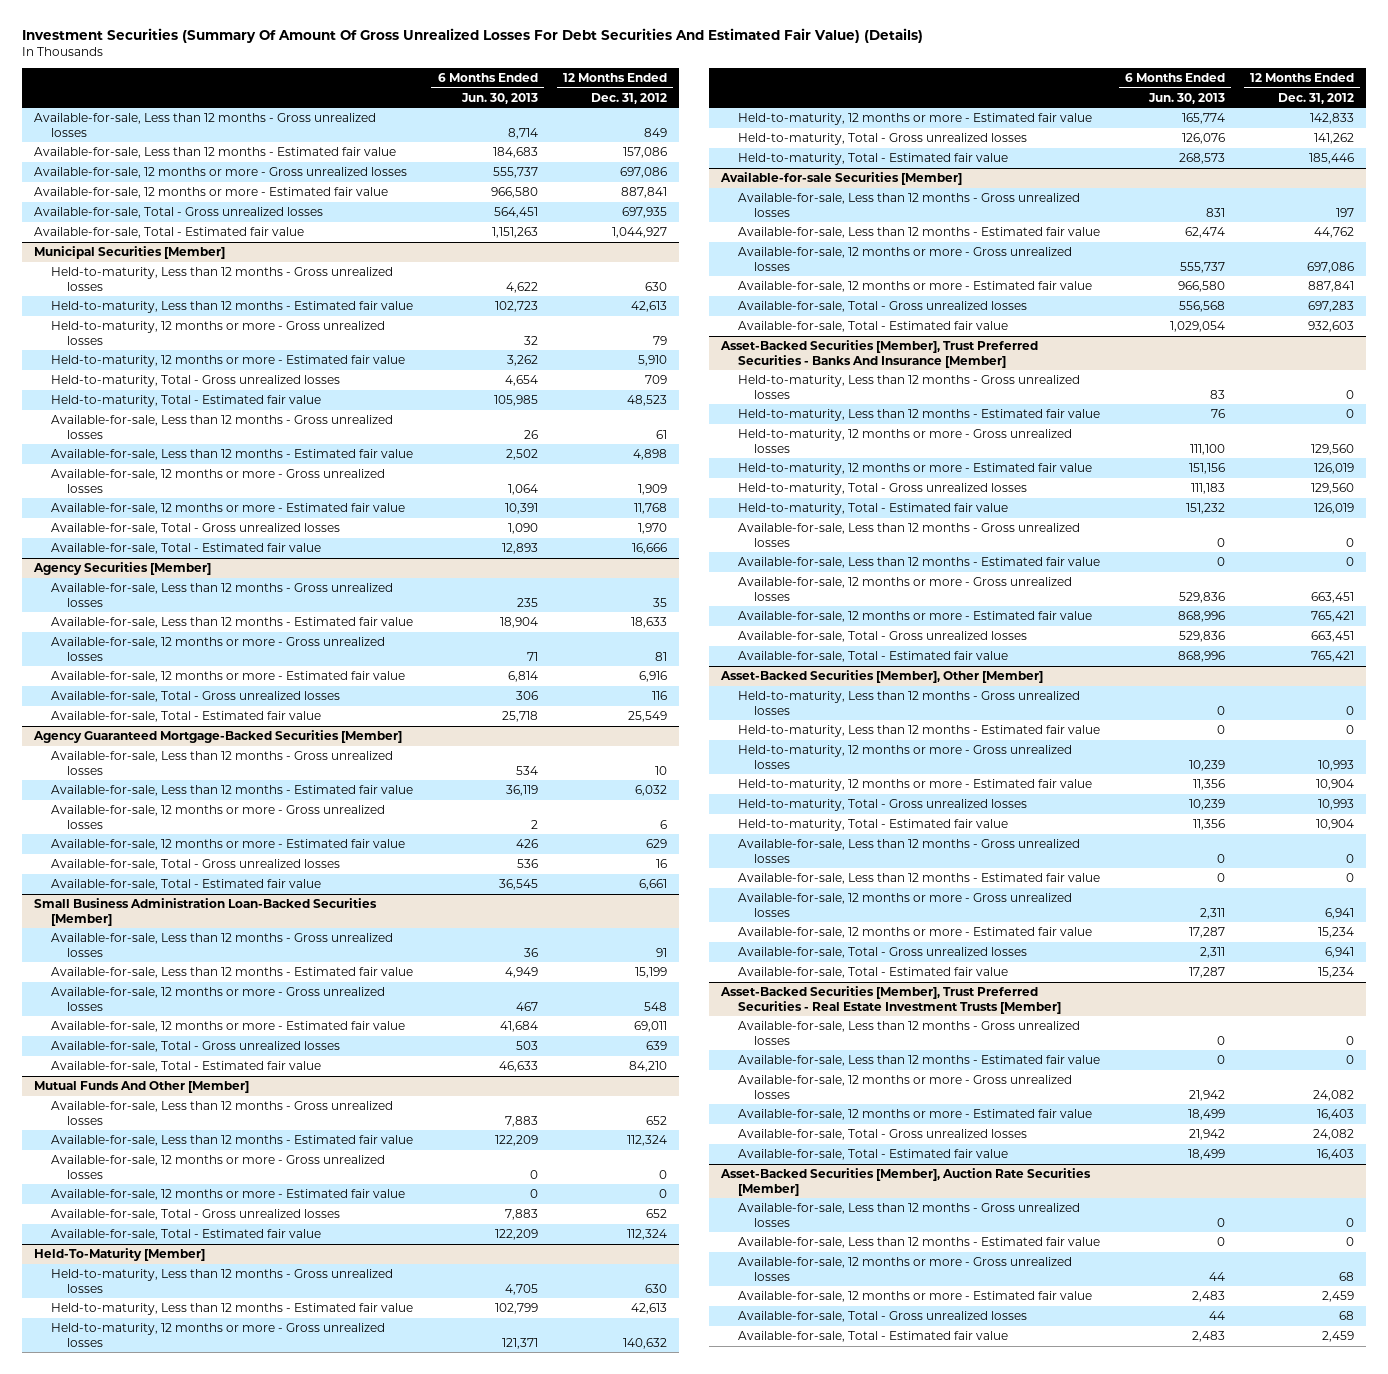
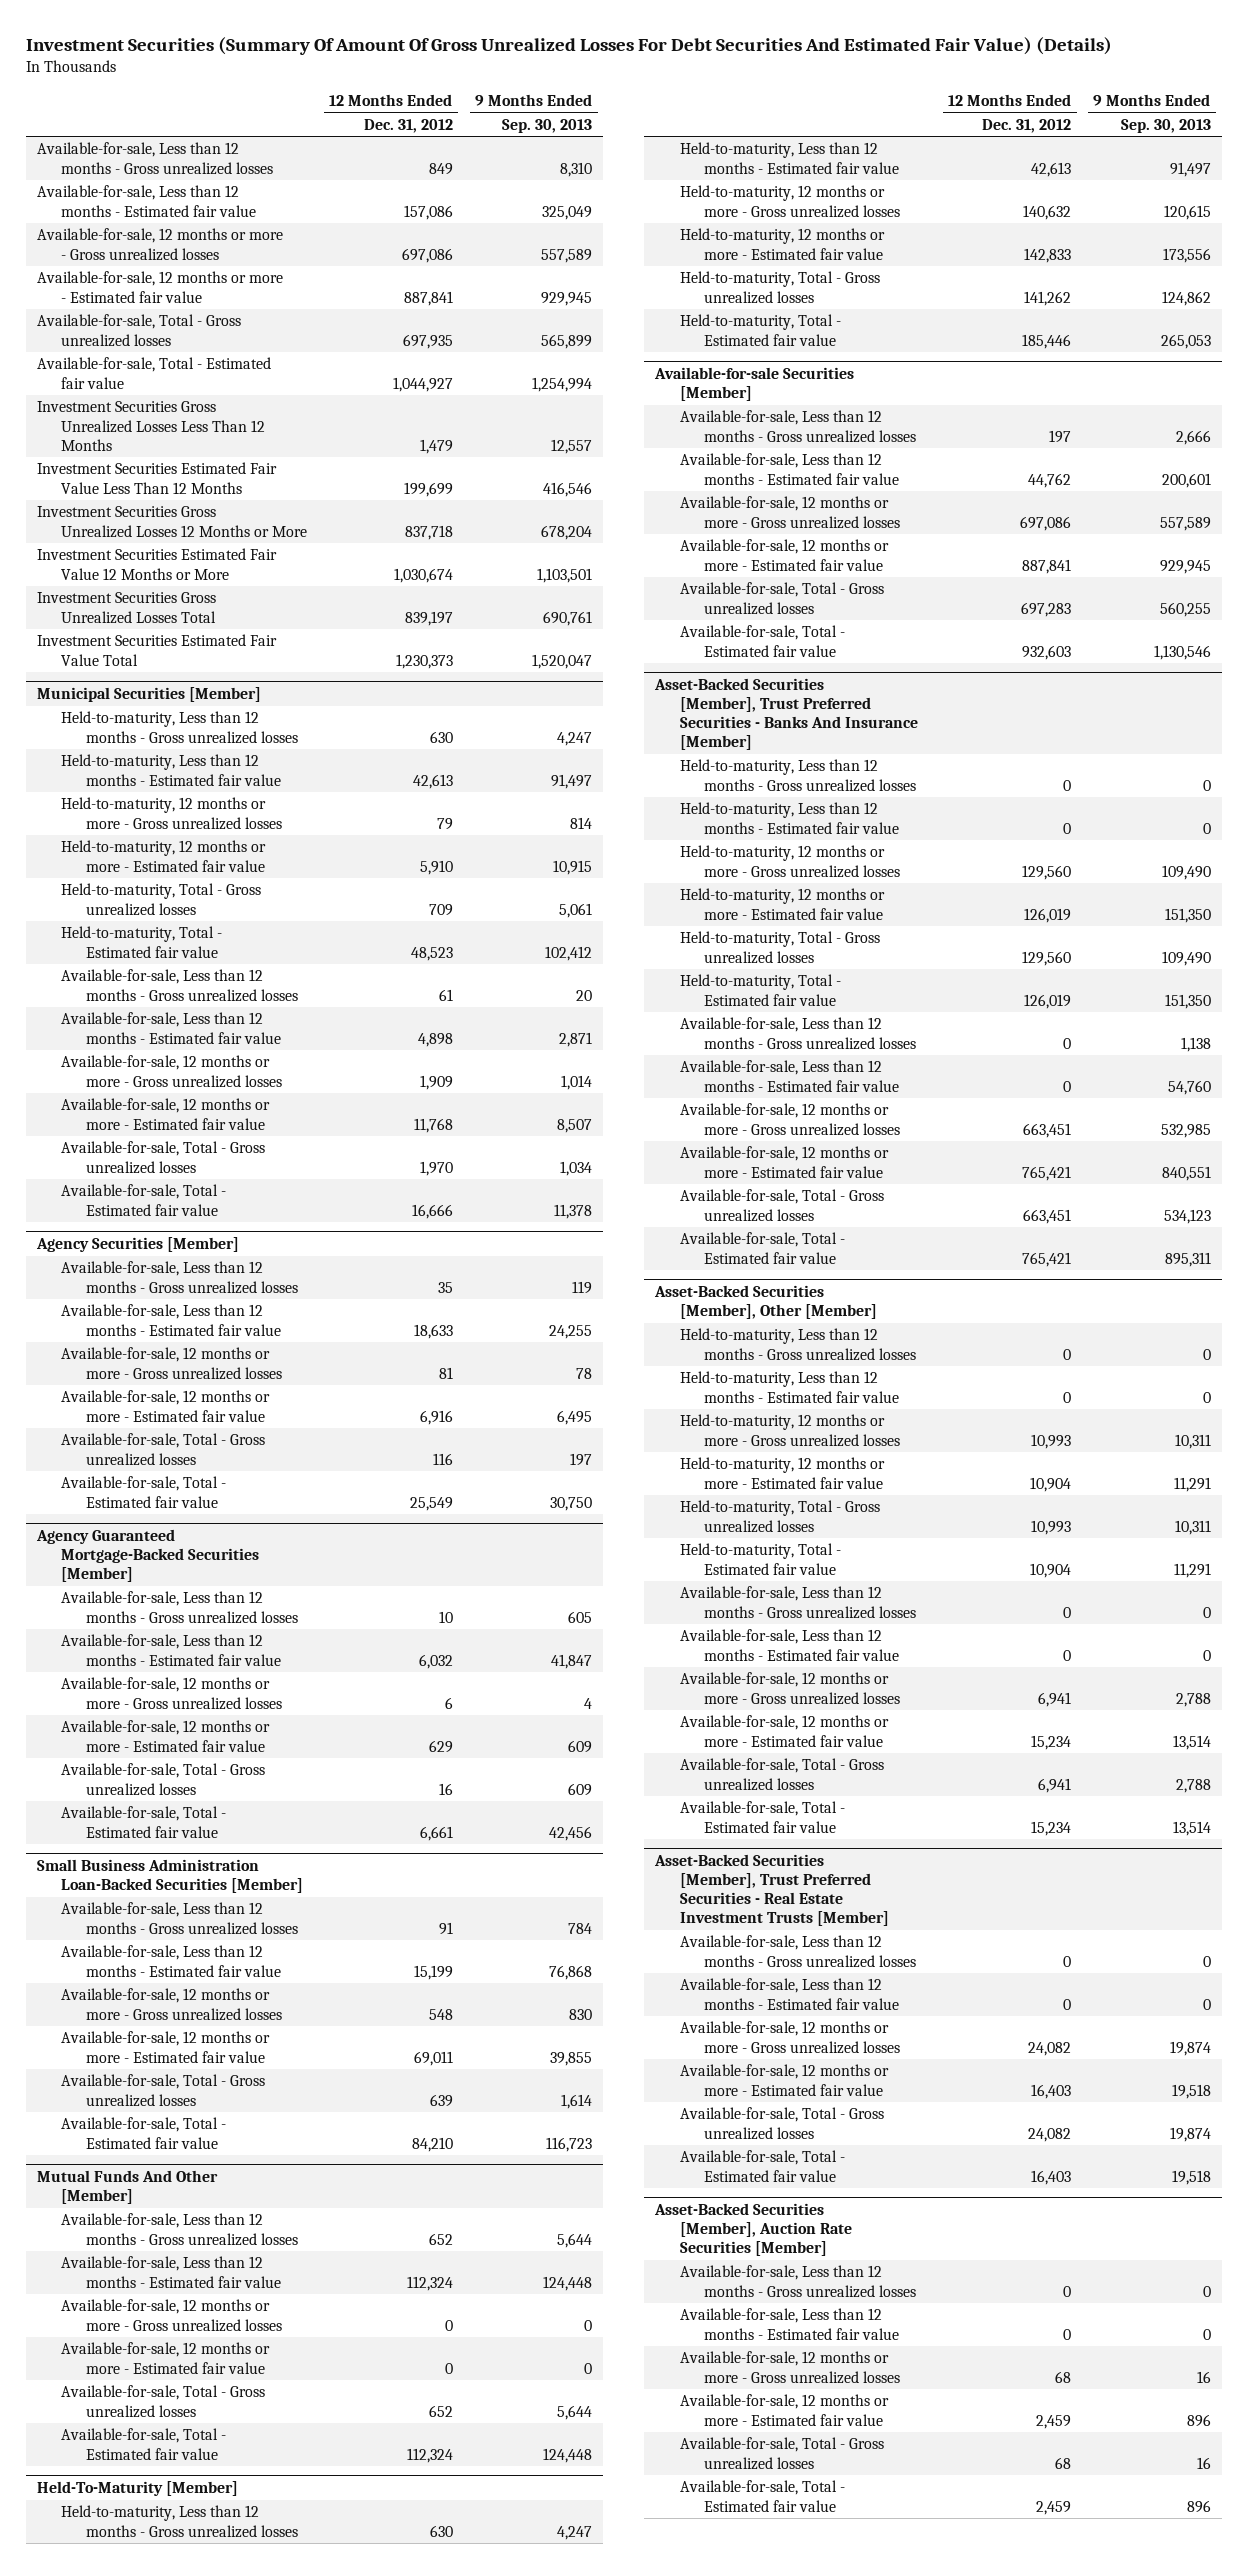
- | 6 Months Ended Jun. 30, 2013 | 12 Months Ended Dec. 31, 2012
+ | 12 Months Ended Dec. 31, 2012 | 9 Months Ended Sep. 30, 2013
+ Investment Securities Gross Unrealized Losses Less Than 12 Months | 1,479 | 12,557
+ Investment Securities Estimated Fair Value Less Than 12 Months | 199,699 | 416,546
+ Investment Securities Gross Unrealized Losses 12 Months or More | 837,718 | 678,204
+ Investment Securities Estimated Fair Value 12 Months or More | 1,030,674 | 1,103,501
+ Investment Securities Gross Unrealized Losses Total | 839,197 | 690,761
+ Investment Securities Estimated Fair Value Total | 1,230,373 | 1,520,047

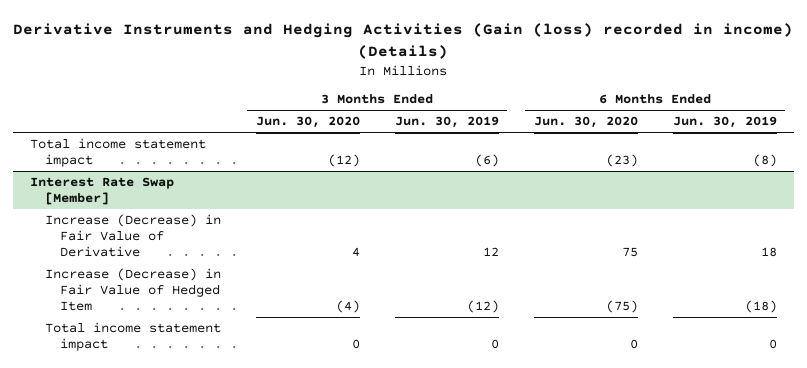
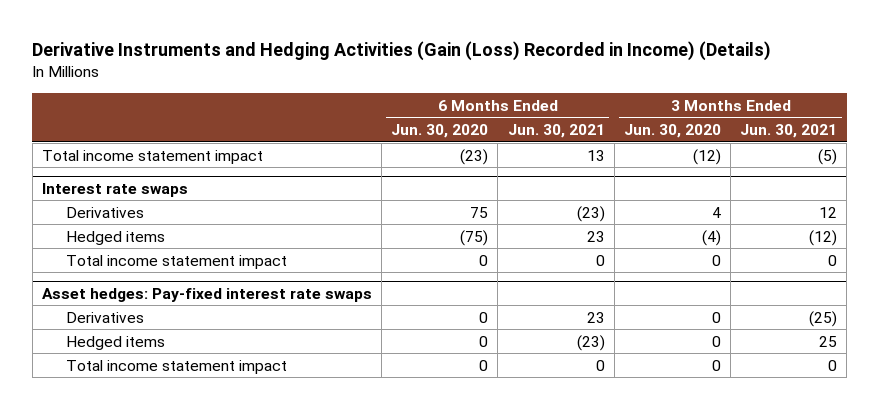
- Derivative Instruments and Hedging Activities (Gain (loss) recorded in income) (Details)
+ Derivative Instruments and Hedging Activities (Gain (Loss) Recorded in Income) (Details)
- | 3 Months Ended Jun. 30, 2020 | 3 Months Ended Jun. 30, 2019 | 6 Months Ended Jun. 30, 2020 | 6 Months Ended Jun. 30, 2019
+ | 6 Months Ended Jun. 30, 2020 | 6 Months Ended Jun. 30, 2021 | 3 Months Ended Jun. 30, 2020 | 3 Months Ended Jun. 30, 2021
- Interest Rate Swap [Member]
- Increase (Decrease) in Fair Value of Derivative | 4 | 12 | 75 | 18
- Increase (Decrease) in Fair Value of Hedged Item | (4) | (12) | (75) | (18)
+ Interest rate swaps
+ Derivatives | 75 | (23) | 4 | 12
+ Hedged items | (75) | 23 | (4) | (12)
+ Asset hedges: Pay-fixed interest rate swaps
+ Derivatives | 0 | 23 | 0 | (25)
+ Hedged items | 0 | (23) | 0 | 25
+ Total income statement impact | 0 | 0 | 0 | 0

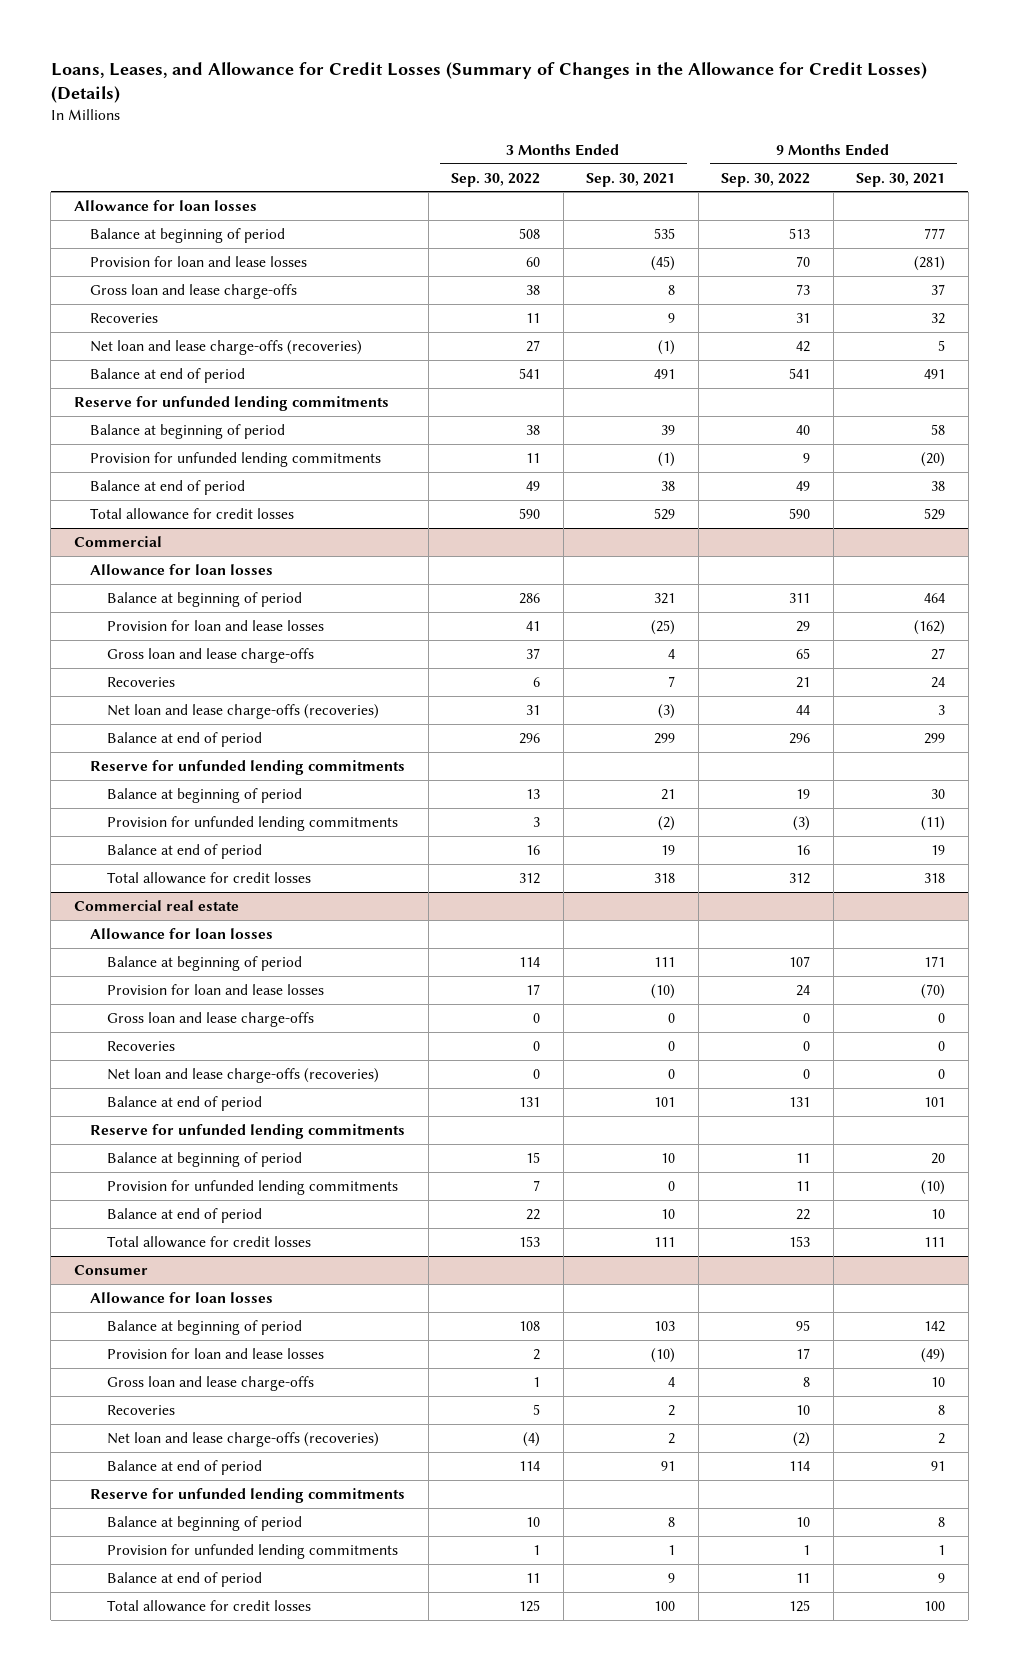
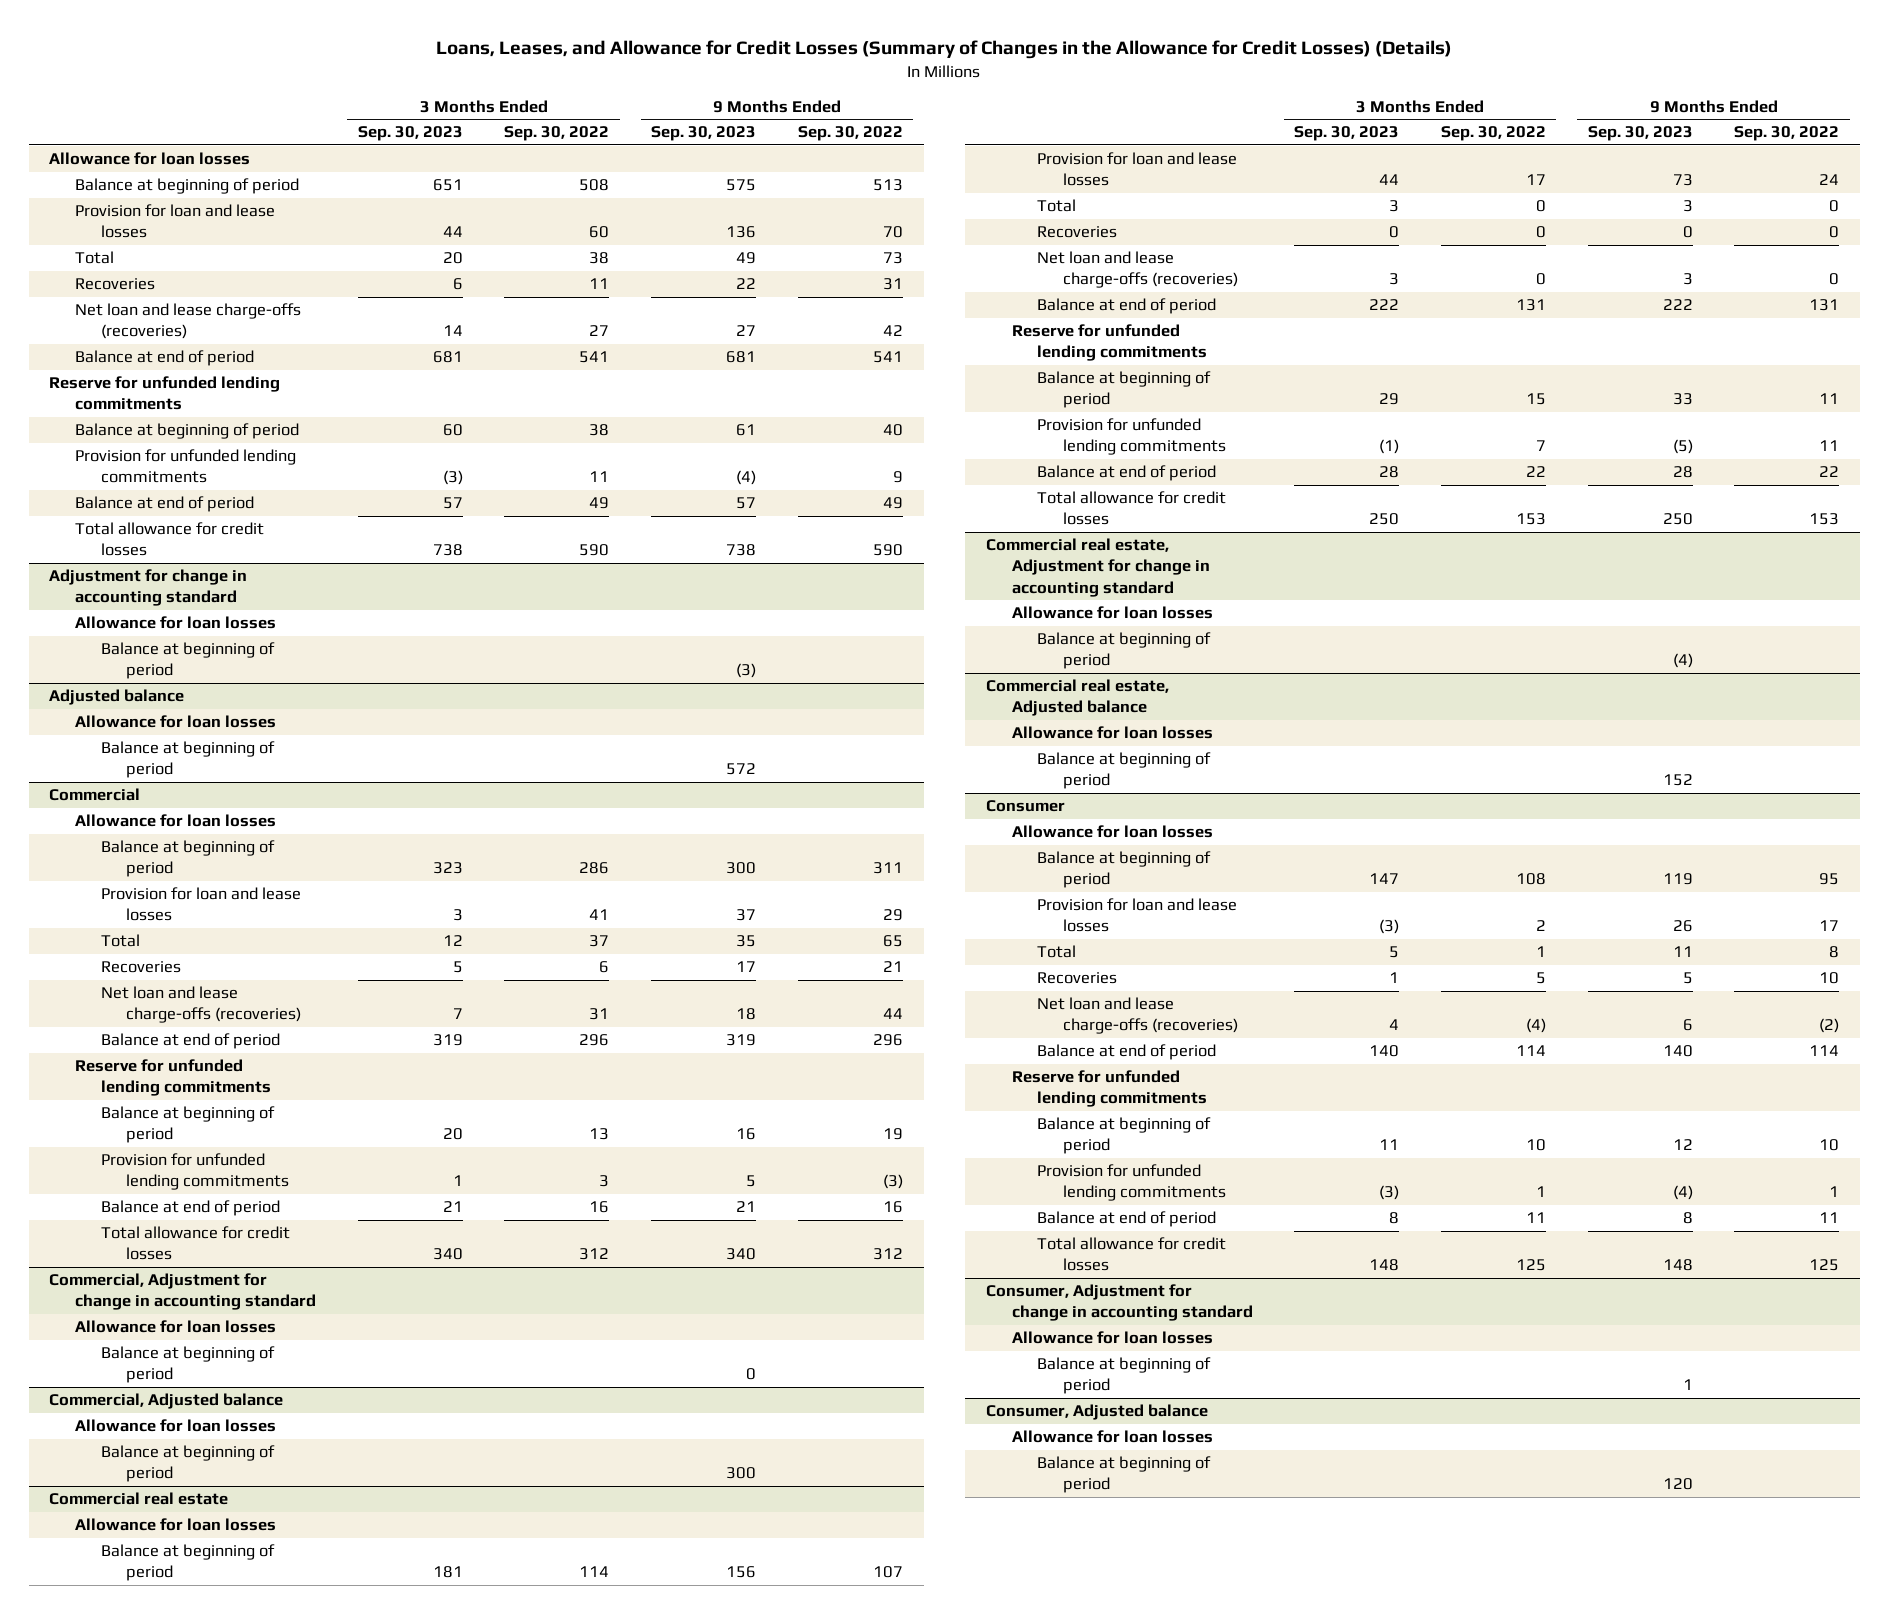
- | 3 Months Ended Sep. 30, 2022 | 3 Months Ended Sep. 30, 2021 | 9 Months Ended Sep. 30, 2022 | 9 Months Ended Sep. 30, 2021
+ | 3 Months Ended Sep. 30, 2023 | 3 Months Ended Sep. 30, 2022 | 9 Months Ended Sep. 30, 2023 | 9 Months Ended Sep. 30, 2022
- Gross loan and lease charge-offs | 38 | 8 | 73 | 37
+ Total | 20 | 38 | 49 | 73
+ Adjustment for change in accounting standard
+ Allowance for loan losses
+ Balance at beginning of period | | | (3) |
+ Adjusted balance
+ Allowance for loan losses
+ Balance at beginning of period | | | 572 |
@ Commercial
- Gross loan and lease charge-offs | 37 | 4 | 65 | 27
+ Total | 12 | 37 | 35 | 65
+ Commercial, Adjustment for change in accounting standard
+ Allowance for loan losses
+ Balance at beginning of period | | | 0 |
+ Commercial, Adjusted balance
+ Allowance for loan losses
+ Balance at beginning of period | | | 300 |
@ Commercial real estate
- Gross loan and lease charge-offs | 0 | 0 | 0 | 0
+ Total | 3 | 0 | 3 | 0
+ Commercial real estate, Adjustment for change in accounting standard
+ Allowance for loan losses
+ Balance at beginning of period | | | (4) |
+ Commercial real estate, Adjusted balance
+ Allowance for loan losses
+ Balance at beginning of period | | | 152 |
@ Consumer
- Gross loan and lease charge-offs | 1 | 4 | 8 | 10
+ Total | 5 | 1 | 11 | 8
+ Consumer, Adjustment for change in accounting standard
+ Allowance for loan losses
+ Balance at beginning of period | | | 1 |
+ Consumer, Adjusted balance
+ Allowance for loan losses
+ Balance at beginning of period | | | 120 |

